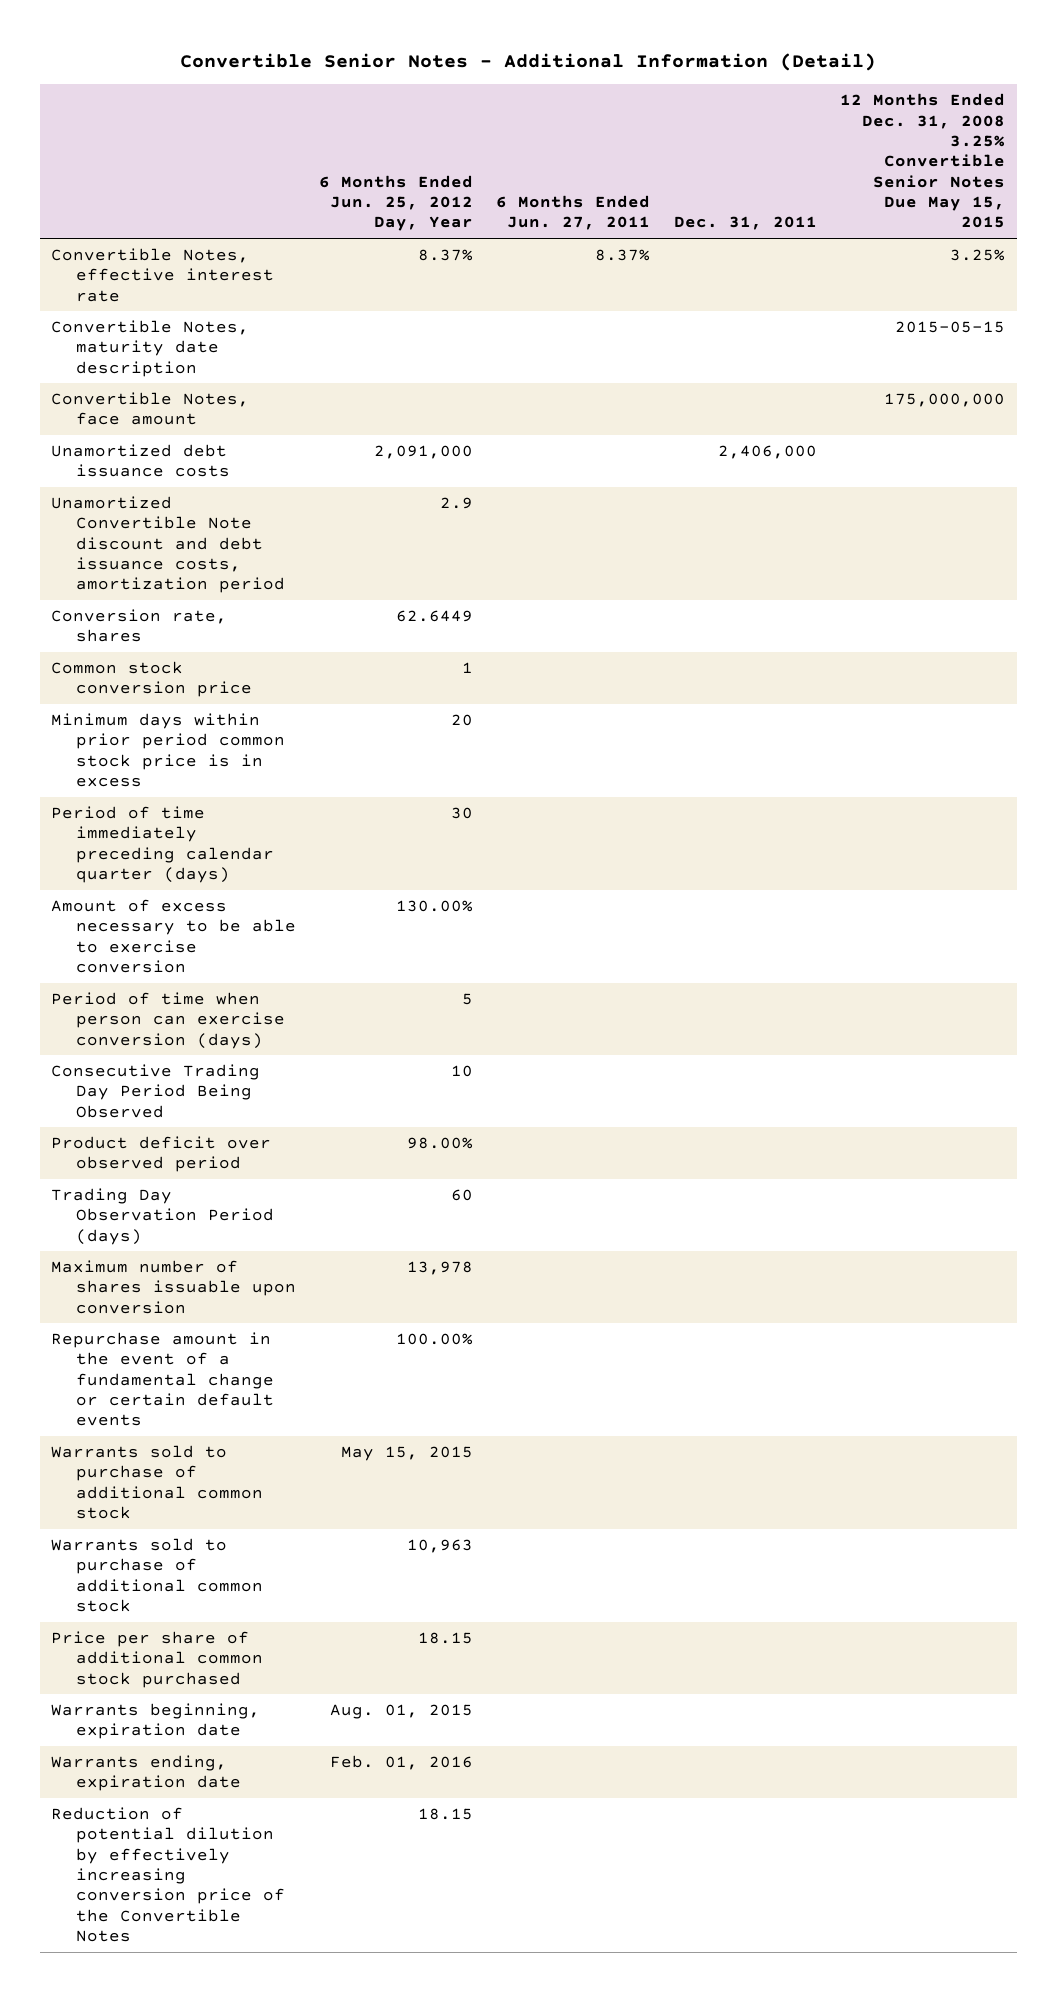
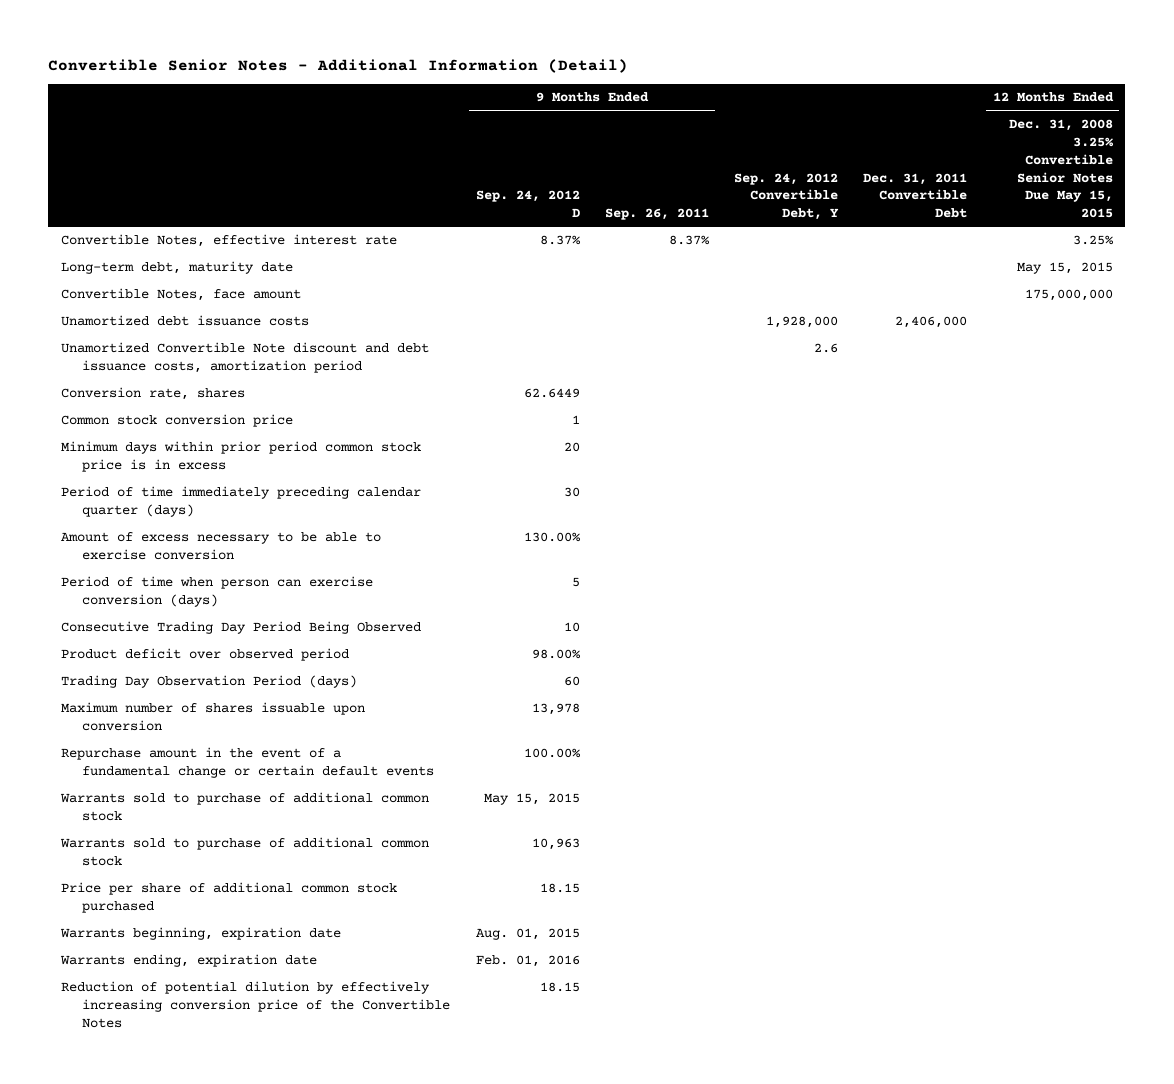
- | 6 Months Ended Jun. 25, 2012 Day, Year | 6 Months Ended Jun. 27, 2011 | Dec. 31, 2011 | 12 Months Ended Dec. 31, 2008 3.25% Convertible Senior Notes Due May 15, 2015
+ | 9 Months Ended Sep. 24, 2012 D | 9 Months Ended Sep. 26, 2011 | Sep. 24, 2012 Convertible Debt, Y | Dec. 31, 2011 Convertible Debt | 12 Months Ended Dec. 31, 2008 3.25% Convertible Senior Notes Due May 15, 2015
- Convertible Notes, maturity date description | | | | 2015-05-15
+ Long-term debt, maturity date | | | | | May 15, 2015

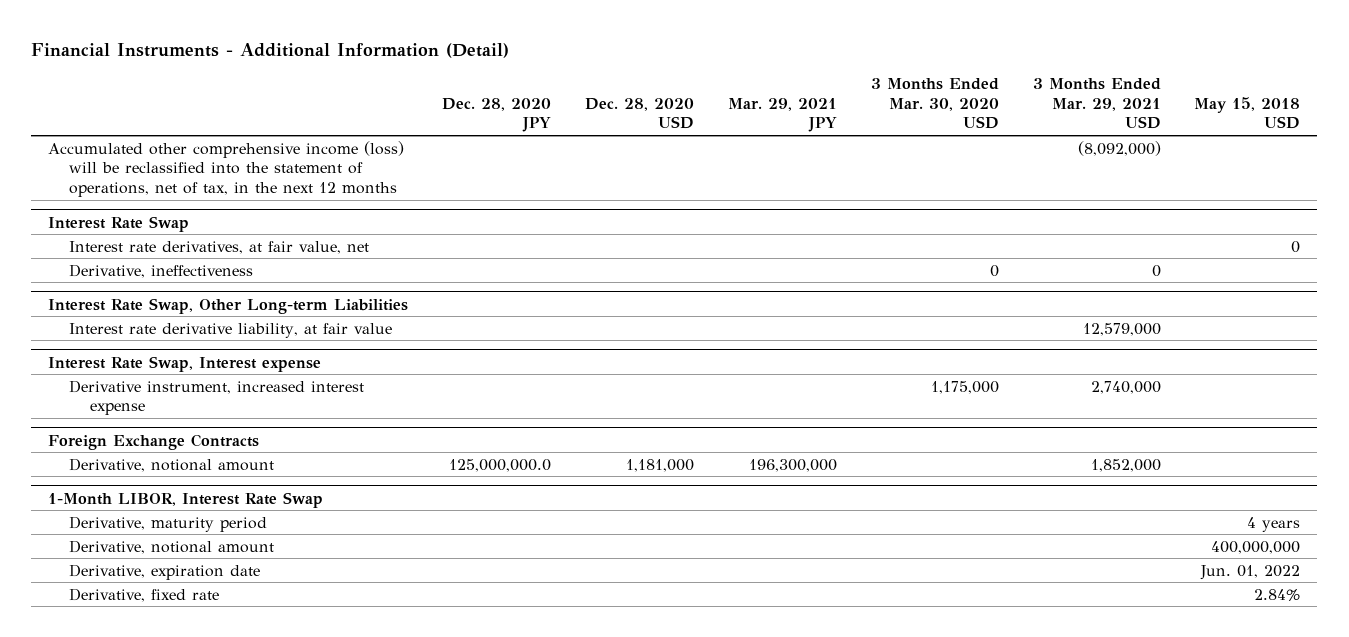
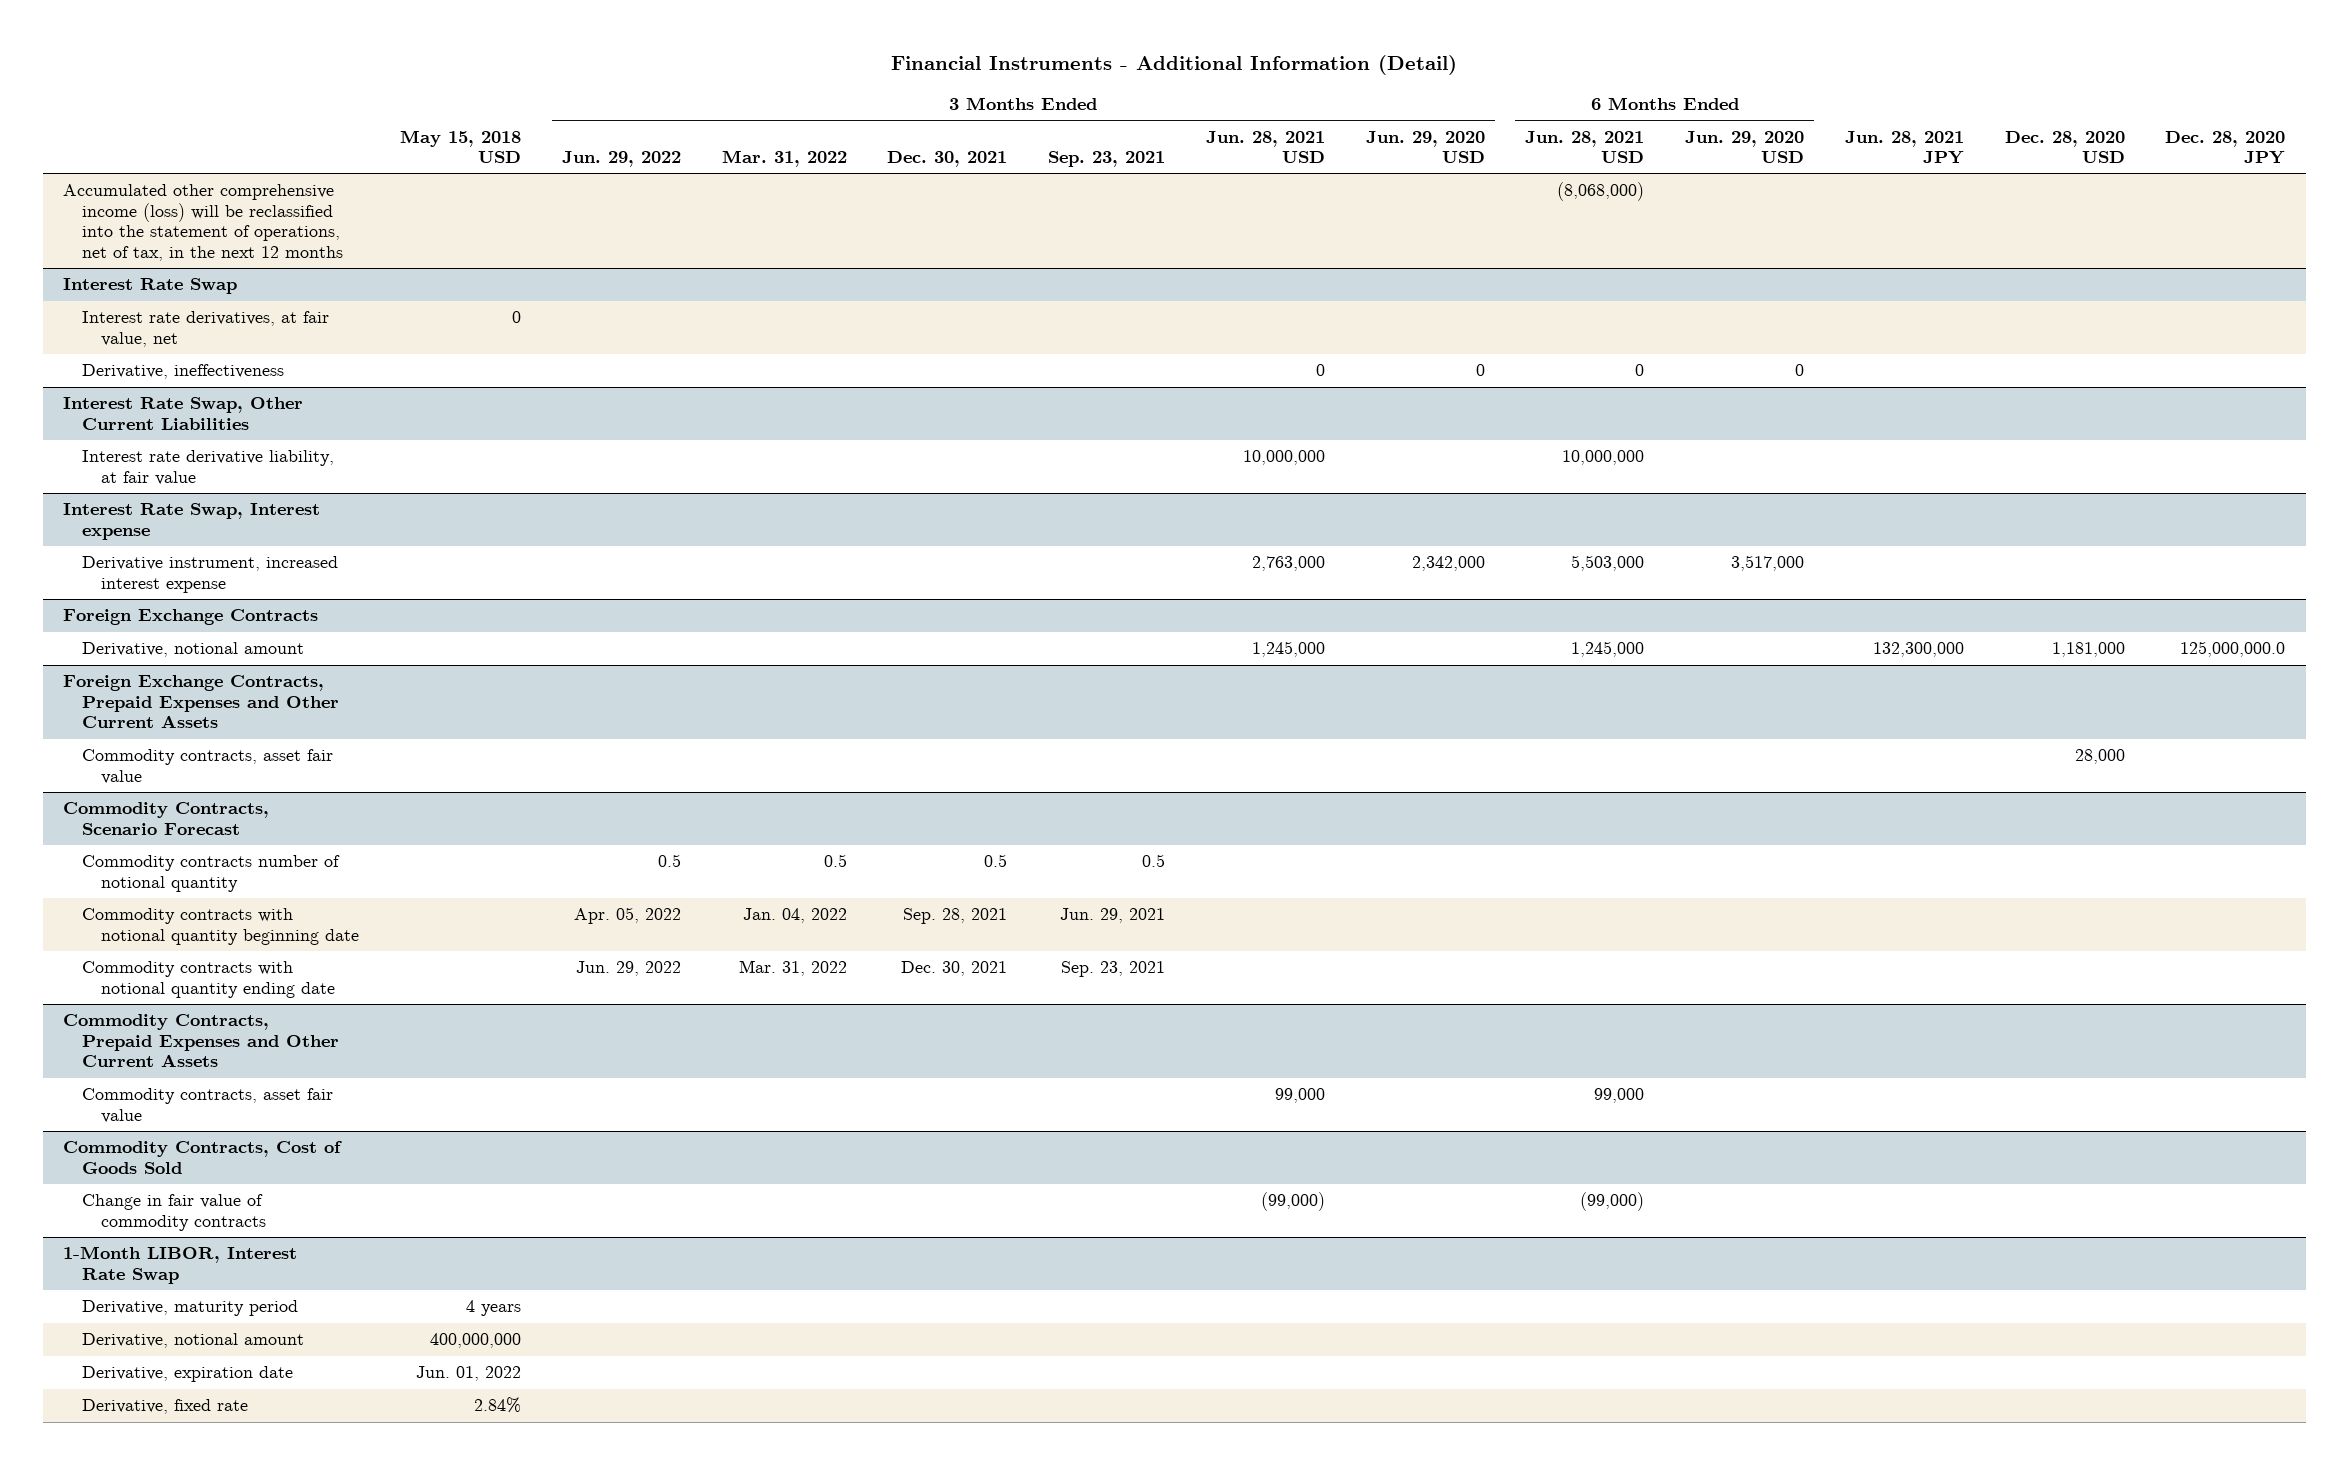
- | Dec. 28, 2020 JPY | Dec. 28, 2020 USD | Mar. 29, 2021 JPY | 3 Months Ended Mar. 30, 2020 USD | 3 Months Ended Mar. 29, 2021 USD | May 15, 2018 USD
+ | May 15, 2018 USD | 3 Months Ended Jun. 29, 2022 | 3 Months Ended Mar. 31, 2022 | 3 Months Ended Dec. 30, 2021 | 3 Months Ended Sep. 23, 2021 | 3 Months Ended Jun. 28, 2021 USD | 3 Months Ended Jun. 29, 2020 USD | 6 Months Ended Jun. 28, 2021 USD | 6 Months Ended Jun. 29, 2020 USD | Jun. 28, 2021 JPY | Dec. 28, 2020 USD | Dec. 28, 2020 JPY
- Interest Rate Swap, Other Long-term Liabilities
+ Interest Rate Swap, Other Current Liabilities
+ Foreign Exchange Contracts, Prepaid Expenses and Other Current Assets
+ Commodity contracts, asset fair value | | | | | | | | | | | 28,000 |
+ Commodity Contracts, Scenario Forecast
+ Commodity contracts number of notional quantity | | 0.5 | 0.5 | 0.5 | 0.5 | | | | | | |
+ Commodity contracts with notional quantity beginning date | | Apr. 05, 2022 | Jan. 04, 2022 | Sep. 28, 2021 | Jun. 29, 2021 | | | | | | |
+ Commodity contracts with notional quantity ending date | | Jun. 29, 2022 | Mar. 31, 2022 | Dec. 30, 2021 | Sep. 23, 2021 | | | | | | |
+ Commodity Contracts, Prepaid Expenses and Other Current Assets
+ Commodity contracts, asset fair value | | | | | | 99,000 | | 99,000 | | | |
+ Commodity Contracts, Cost of Goods Sold
+ Change in fair value of commodity contracts | | | | | | (99,000) | | (99,000) | | | |

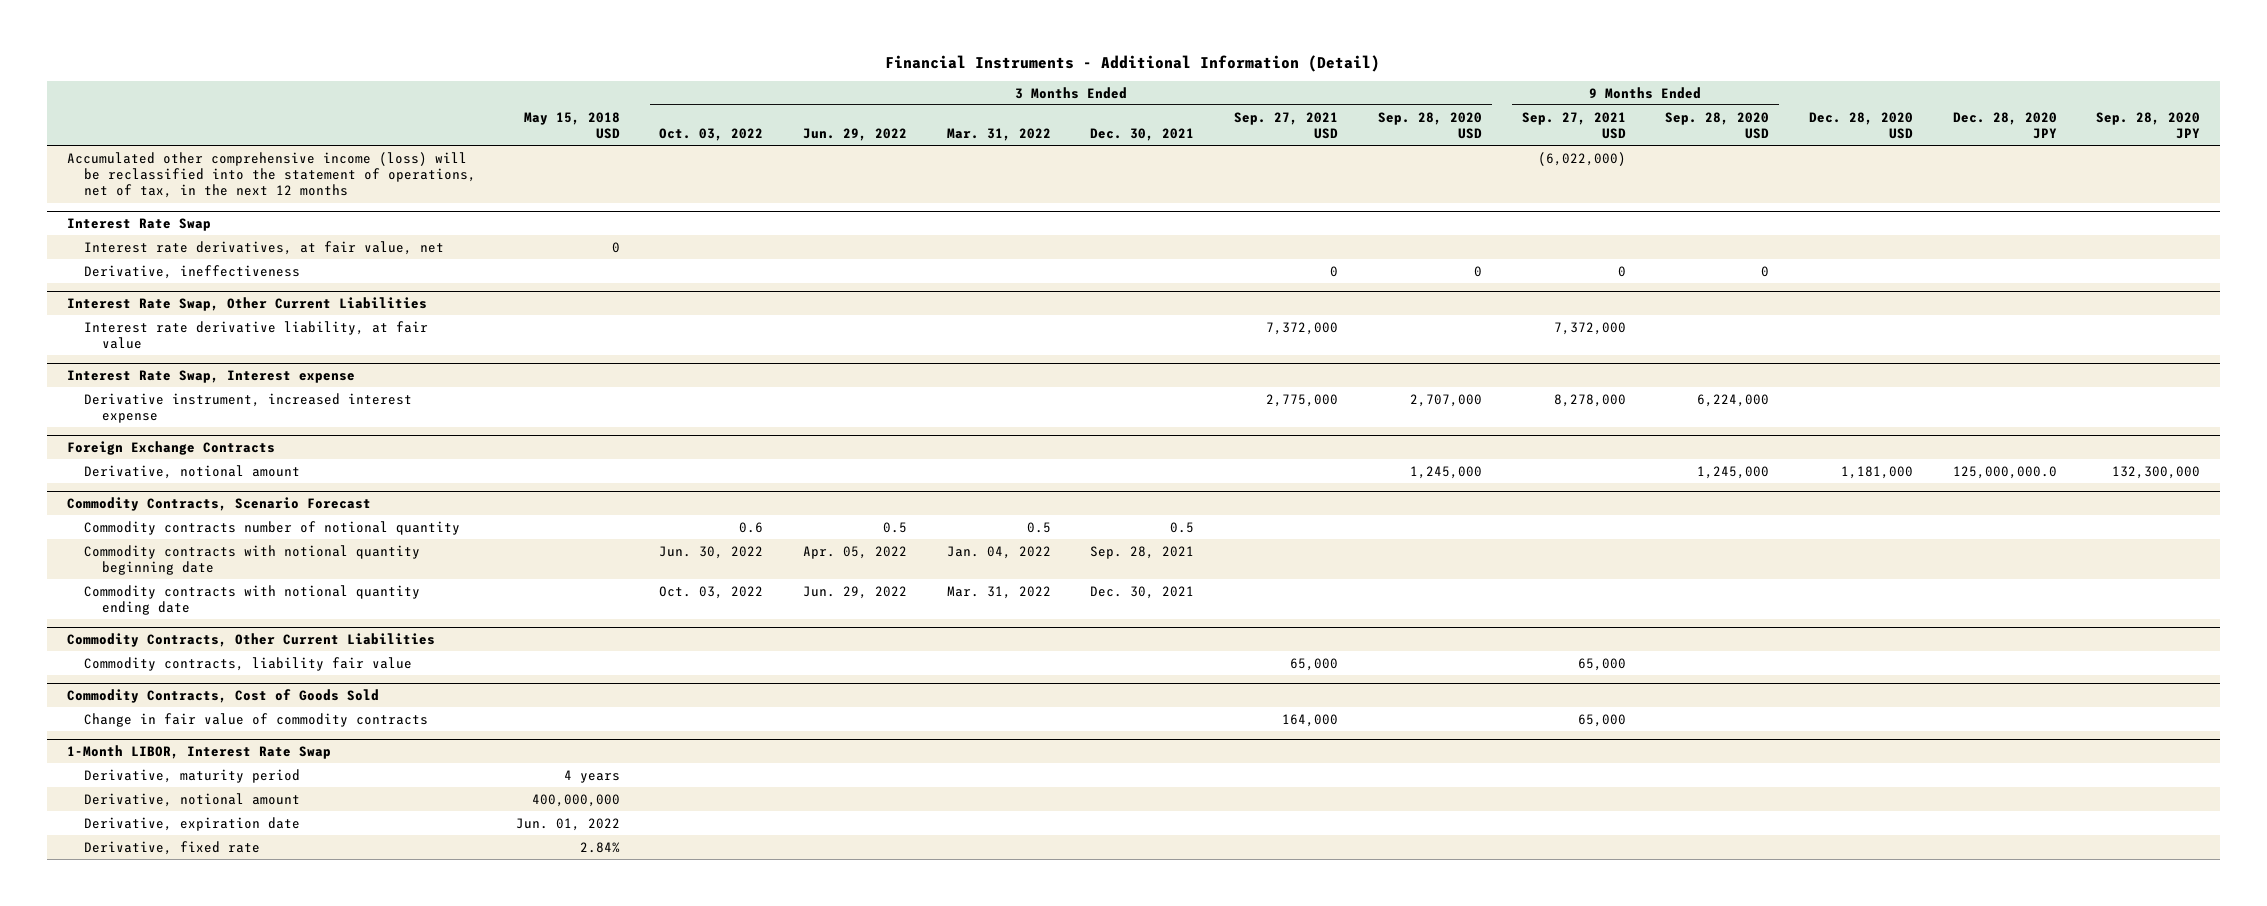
- | May 15, 2018 USD | 3 Months Ended Jun. 29, 2022 | 3 Months Ended Mar. 31, 2022 | 3 Months Ended Dec. 30, 2021 | 3 Months Ended Sep. 23, 2021 | 3 Months Ended Jun. 28, 2021 USD | 3 Months Ended Jun. 29, 2020 USD | 6 Months Ended Jun. 28, 2021 USD | 6 Months Ended Jun. 29, 2020 USD | Jun. 28, 2021 JPY | Dec. 28, 2020 USD | Dec. 28, 2020 JPY
+ | May 15, 2018 USD | 3 Months Ended Oct. 03, 2022 | 3 Months Ended Jun. 29, 2022 | 3 Months Ended Mar. 31, 2022 | 3 Months Ended Dec. 30, 2021 | 3 Months Ended Sep. 27, 2021 USD | 3 Months Ended Sep. 28, 2020 USD | 9 Months Ended Sep. 27, 2021 USD | 9 Months Ended Sep. 28, 2020 USD | Dec. 28, 2020 USD | Dec. 28, 2020 JPY | Sep. 28, 2020 JPY
- Foreign Exchange Contracts, Prepaid Expenses and Other Current Assets
- Commodity contracts, asset fair value | | | | | | | | | | | 28,000 |
- Commodity Contracts, Prepaid Expenses and Other Current Assets
- Commodity contracts, asset fair value | | | | | | 99,000 | | 99,000 | | | |
+ Commodity Contracts, Other Current Liabilities
+ Commodity contracts, liability fair value | | | | | | 65,000 | | 65,000 | | | |

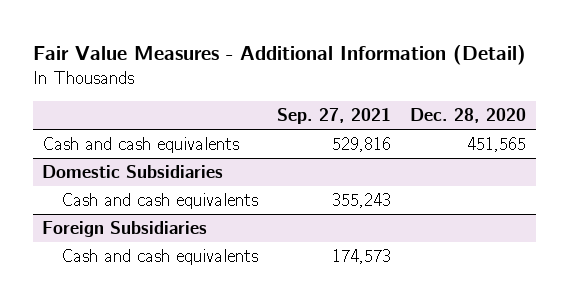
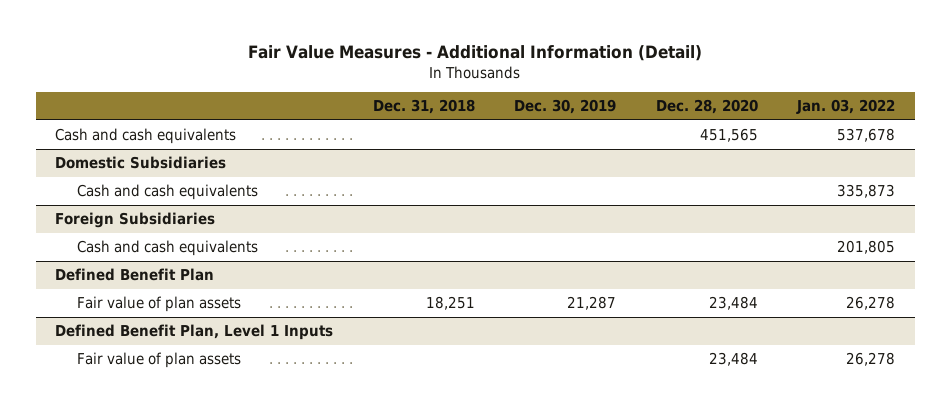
- | Sep. 27, 2021 | Dec. 28, 2020
+ | Dec. 31, 2018 | Dec. 30, 2019 | Dec. 28, 2020 | Jan. 03, 2022
+ Defined Benefit Plan
+ Fair value of plan assets | 18,251 | 21,287 | 23,484 | 26,278
+ Defined Benefit Plan, Level 1 Inputs
+ Fair value of plan assets | | | 23,484 | 26,278

